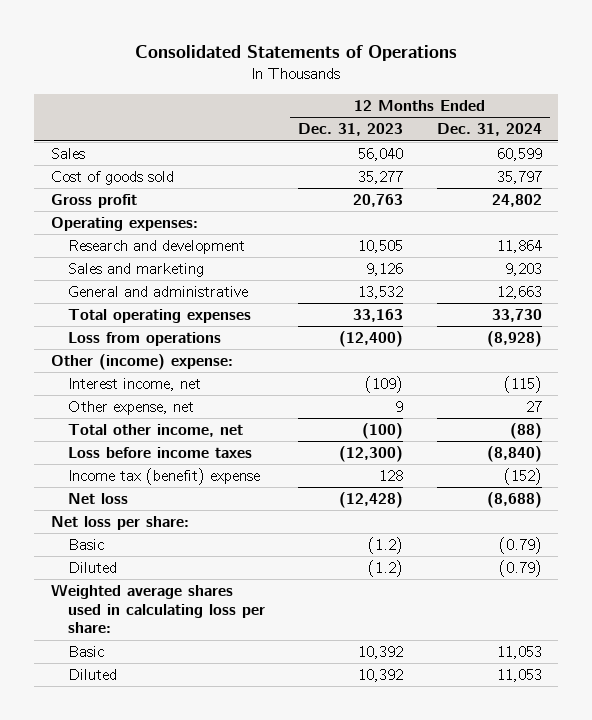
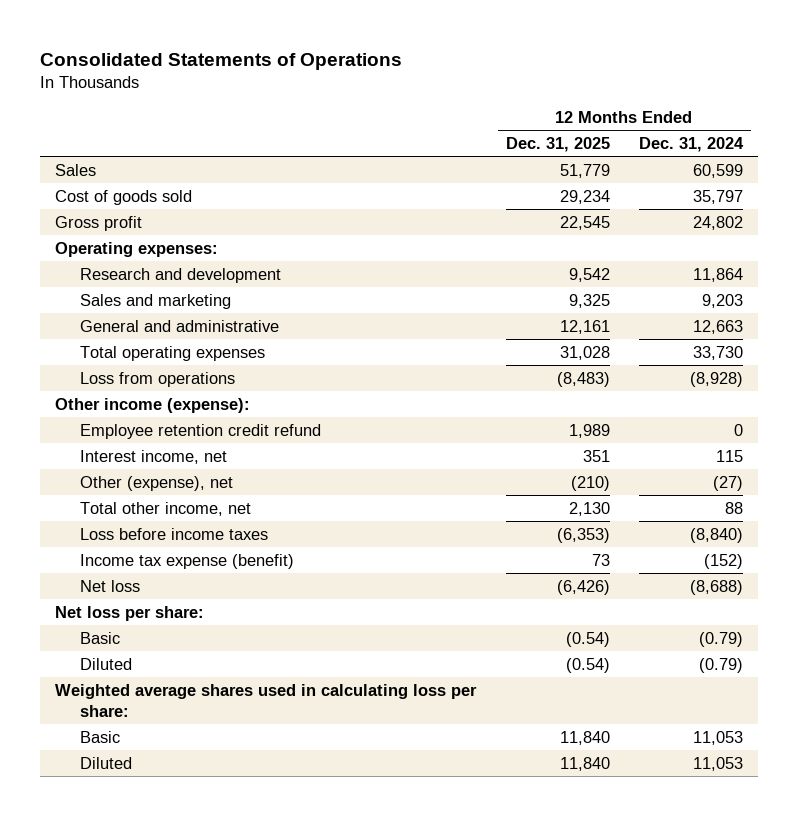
- | 12 Months Ended Dec. 31, 2023 | 12 Months Ended Dec. 31, 2024
+ | 12 Months Ended Dec. 31, 2025 | 12 Months Ended Dec. 31, 2024
- Other (income) expense:
- Interest income, net | (109) | (115)
- Other expense, net | 9 | 27
- Total other income, net | (100) | (88)
+ Other income (expense):
+ Employee retention credit refund | 1,989 | 0
+ Interest income, net | 351 | 115
+ Other (expense), net | (210) | (27)
+ Total other income, net | 2,130 | 88
- Income tax (benefit) expense | 128 | (152)
+ Income tax expense (benefit) | 73 | (152)

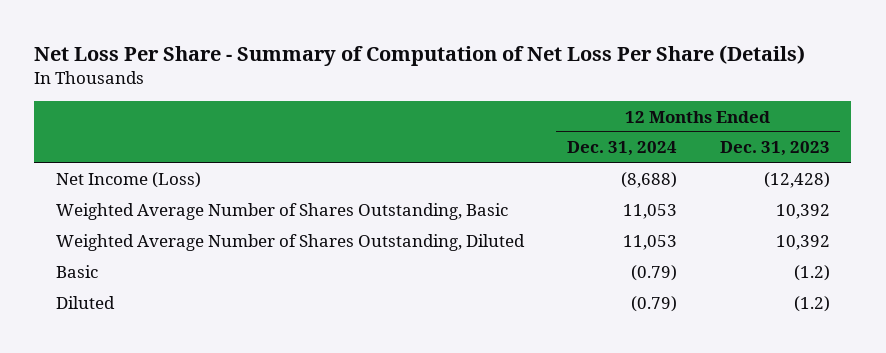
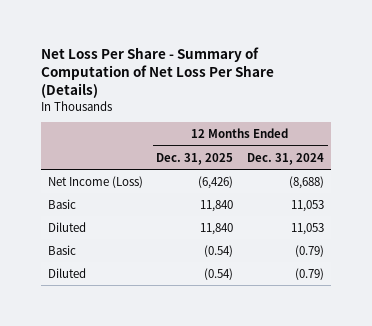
- | 12 Months Ended Dec. 31, 2024 | 12 Months Ended Dec. 31, 2023
+ | 12 Months Ended Dec. 31, 2025 | 12 Months Ended Dec. 31, 2024
- Weighted Average Number of Shares Outstanding, Basic | 11,053 | 10,392
- Weighted Average Number of Shares Outstanding, Diluted | 11,053 | 10,392
+ Basic | 11,840 | 11,053
+ Diluted | 11,840 | 11,053

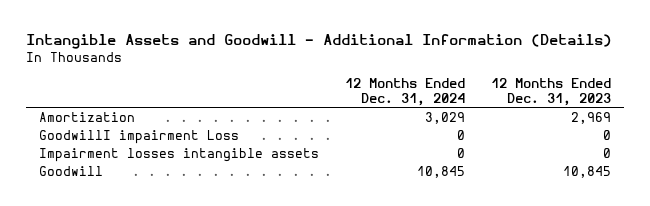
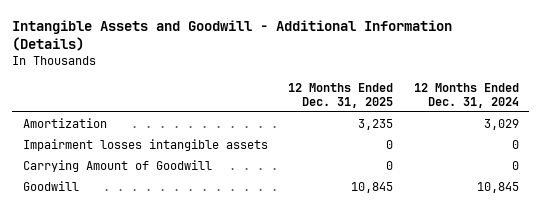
- | 12 Months Ended Dec. 31, 2024 | 12 Months Ended Dec. 31, 2023
+ | 12 Months Ended Dec. 31, 2025 | 12 Months Ended Dec. 31, 2024
- GoodwillI impairment Loss | 0 | 0
+ Carrying Amount of Goodwill | 0 | 0

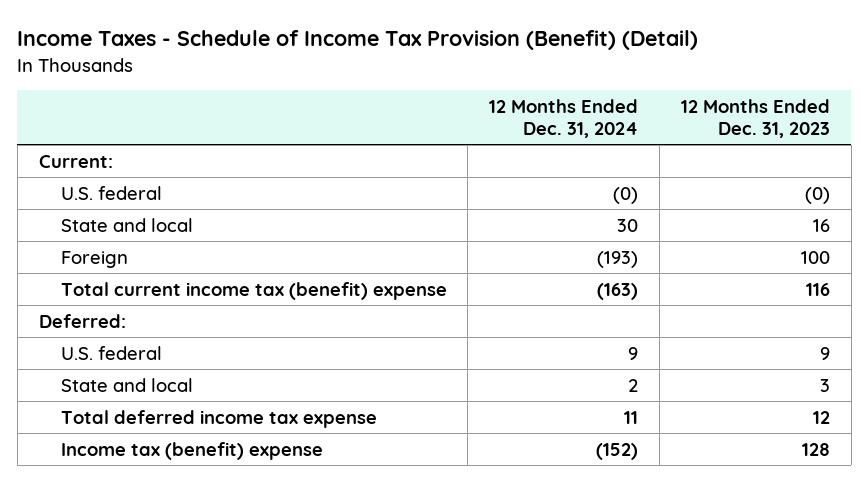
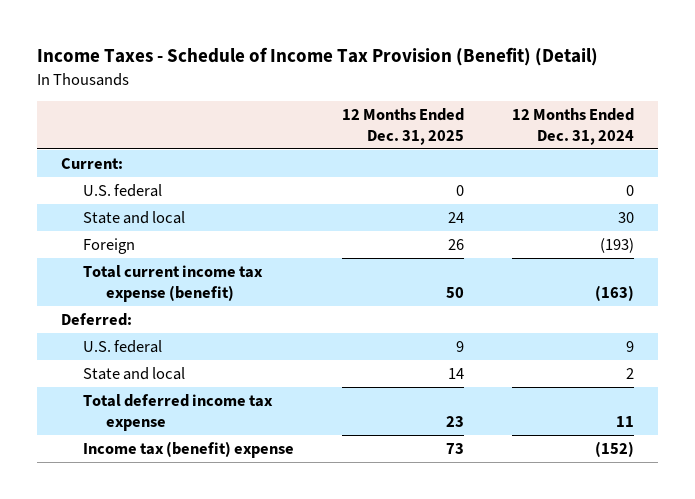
- | 12 Months Ended Dec. 31, 2024 | 12 Months Ended Dec. 31, 2023
+ | 12 Months Ended Dec. 31, 2025 | 12 Months Ended Dec. 31, 2024
- U.S. federal | (0) | (0)
+ U.S. federal | 0 | 0
- Total current income tax (benefit) expense | (163) | 116
+ Total current income tax expense (benefit) | 50 | (163)

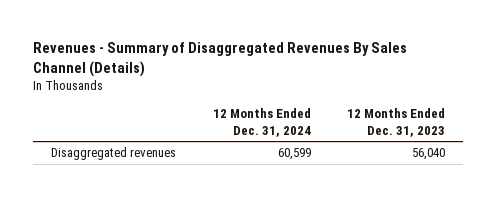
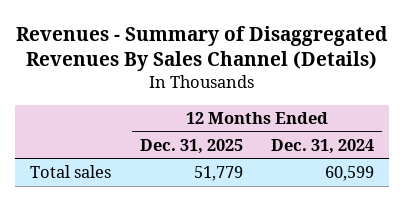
- | 12 Months Ended Dec. 31, 2024 | 12 Months Ended Dec. 31, 2023
+ | 12 Months Ended Dec. 31, 2025 | 12 Months Ended Dec. 31, 2024
- Disaggregated revenues | 60,599 | 56,040
+ Total sales | 51,779 | 60,599

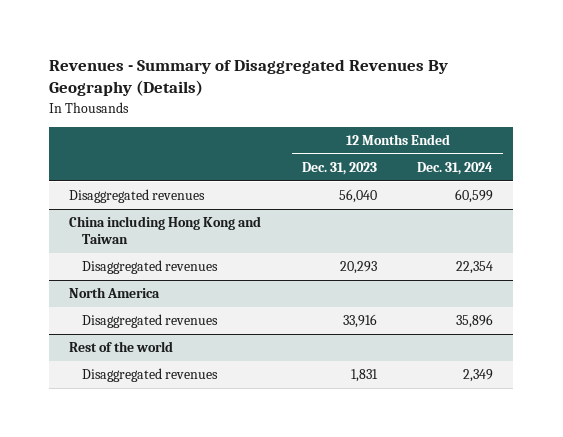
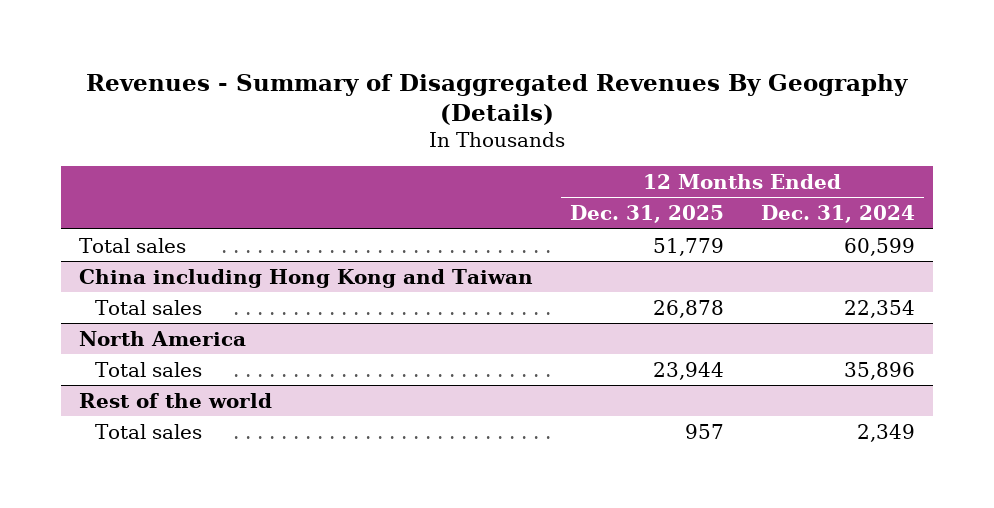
- | 12 Months Ended Dec. 31, 2023 | 12 Months Ended Dec. 31, 2024
+ | 12 Months Ended Dec. 31, 2025 | 12 Months Ended Dec. 31, 2024
- Disaggregated revenues | 56,040 | 60,599
+ Total sales | 51,779 | 60,599
@ China including Hong Kong and Taiwan
- Disaggregated revenues | 20,293 | 22,354
+ Total sales | 26,878 | 22,354
@ North America
- Disaggregated revenues | 33,916 | 35,896
+ Total sales | 23,944 | 35,896
@ Rest of the world
- Disaggregated revenues | 1,831 | 2,349
+ Total sales | 957 | 2,349

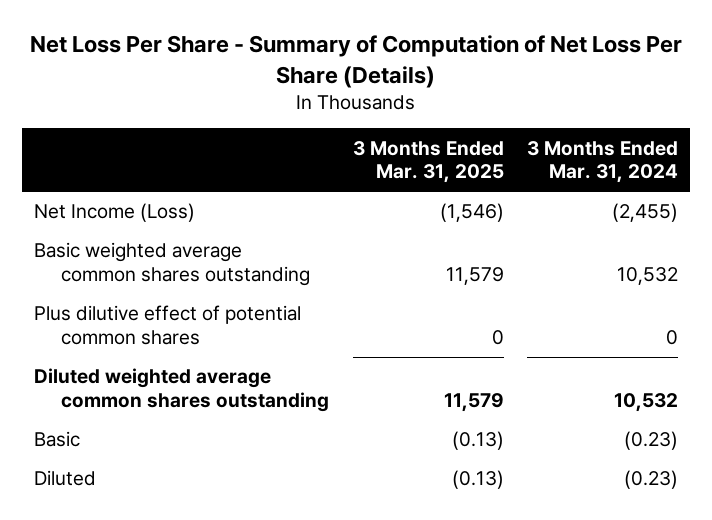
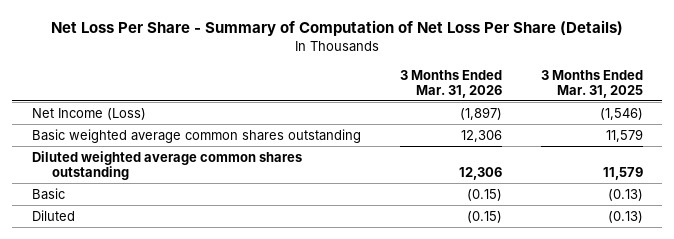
- | 3 Months Ended Mar. 31, 2025 | 3 Months Ended Mar. 31, 2024
+ | 3 Months Ended Mar. 31, 2026 | 3 Months Ended Mar. 31, 2025
- Plus dilutive effect of potential common shares | 0 | 0

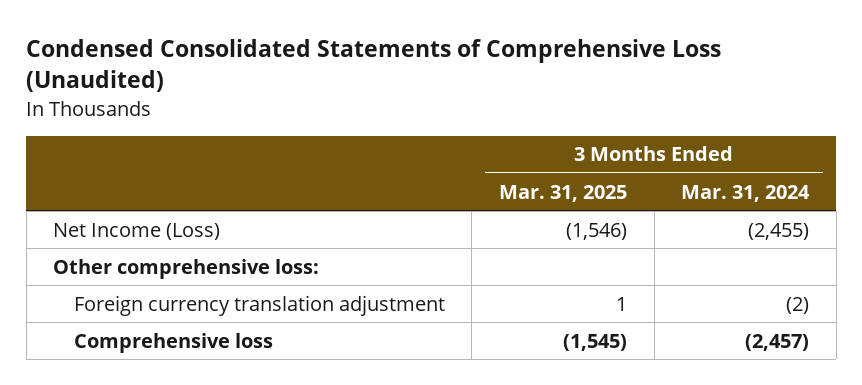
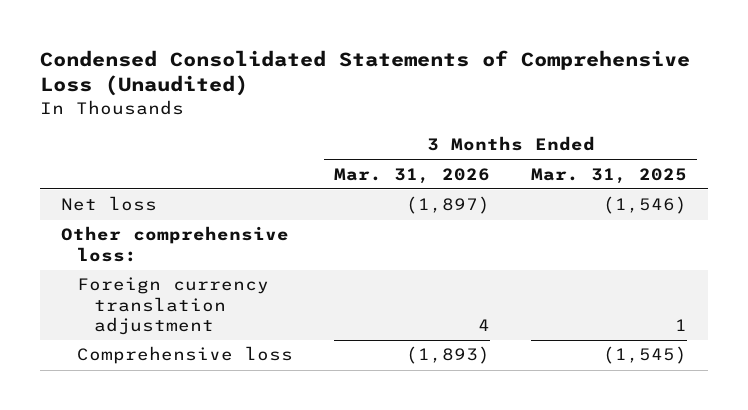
- | 3 Months Ended Mar. 31, 2025 | 3 Months Ended Mar. 31, 2024
+ | 3 Months Ended Mar. 31, 2026 | 3 Months Ended Mar. 31, 2025
- Net Income (Loss) | (1,546) | (2,455)
+ Net loss | (1,897) | (1,546)

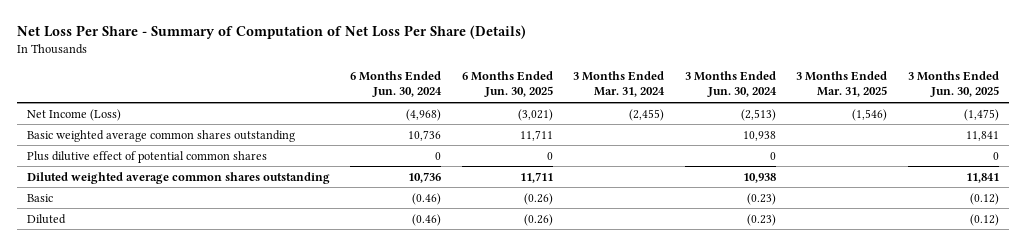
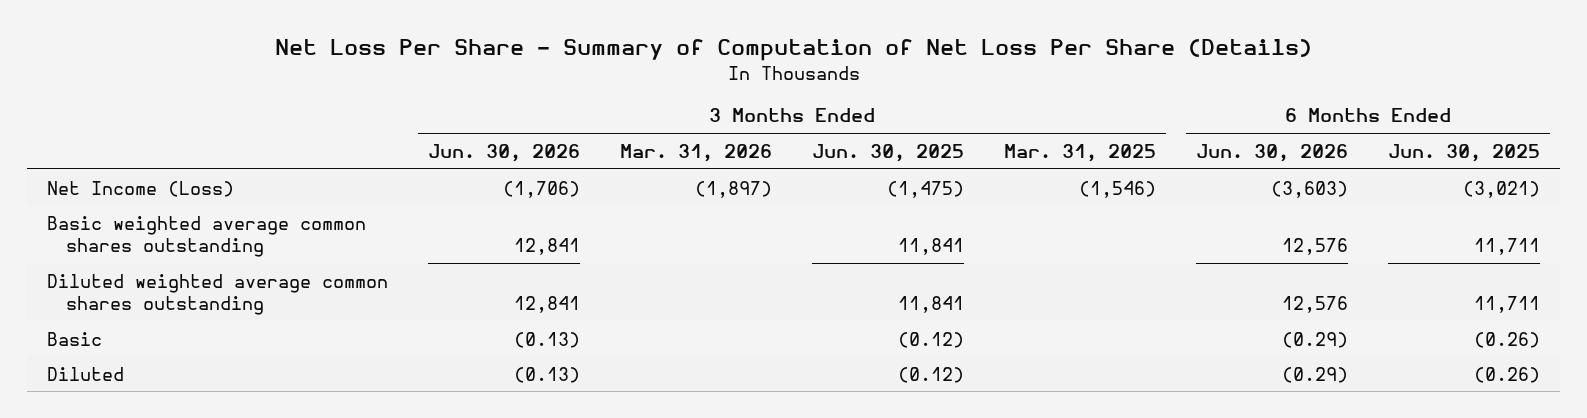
- | 6 Months Ended Jun. 30, 2024 | 6 Months Ended Jun. 30, 2025 | 3 Months Ended Mar. 31, 2024 | 3 Months Ended Jun. 30, 2024 | 3 Months Ended Mar. 31, 2025 | 3 Months Ended Jun. 30, 2025
+ | 3 Months Ended Jun. 30, 2026 | 3 Months Ended Mar. 31, 2026 | 3 Months Ended Jun. 30, 2025 | 3 Months Ended Mar. 31, 2025 | 6 Months Ended Jun. 30, 2026 | 6 Months Ended Jun. 30, 2025
- Plus dilutive effect of potential common shares | 0 | 0 | | 0 | | 0

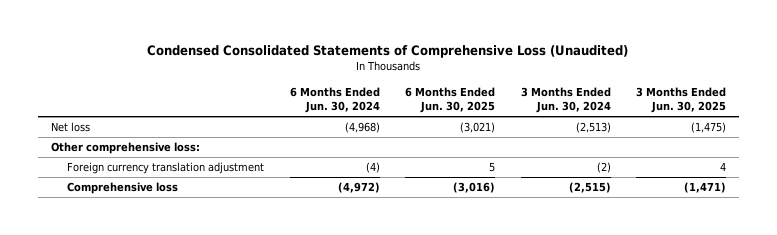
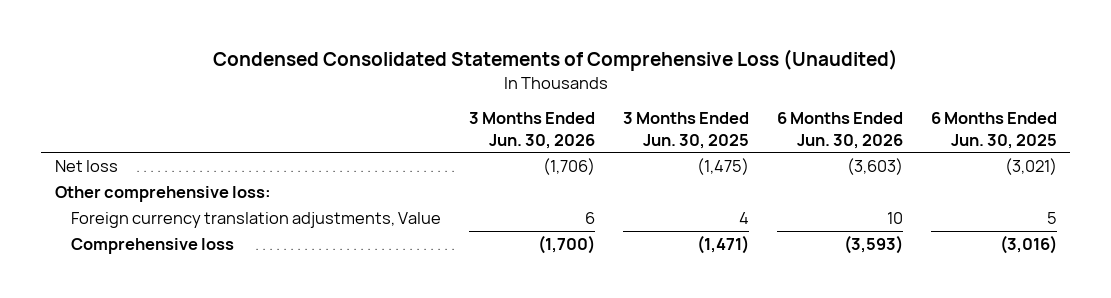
- | 6 Months Ended Jun. 30, 2024 | 6 Months Ended Jun. 30, 2025 | 3 Months Ended Jun. 30, 2024 | 3 Months Ended Jun. 30, 2025
+ | 3 Months Ended Jun. 30, 2026 | 3 Months Ended Jun. 30, 2025 | 6 Months Ended Jun. 30, 2026 | 6 Months Ended Jun. 30, 2025
- Foreign currency translation adjustment | (4) | 5 | (2) | 4
+ Foreign currency translation adjustments, Value | 6 | 4 | 10 | 5

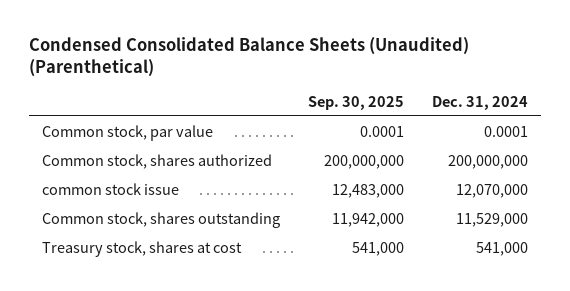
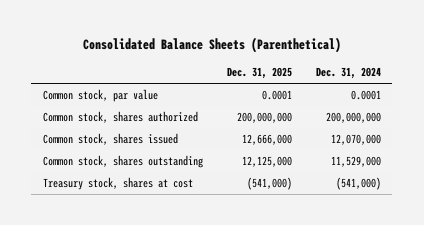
- Condensed Consolidated Balance Sheets (Unaudited) (Parenthetical)
+ Consolidated Balance Sheets (Parenthetical)
- | Sep. 30, 2025 | Dec. 31, 2024
+ | Dec. 31, 2025 | Dec. 31, 2024
- common stock issue | 12,483,000 | 12,070,000
+ Common stock, shares issued | 12,666,000 | 12,070,000
- Treasury stock, shares at cost | 541,000 | 541,000
+ Treasury stock, shares at cost | (541,000) | (541,000)

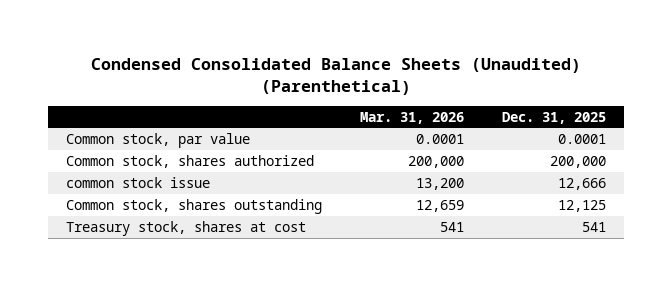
- Consolidated Balance Sheets (Parenthetical)
+ Condensed Consolidated Balance Sheets (Unaudited) (Parenthetical)
- | Dec. 31, 2025 | Dec. 31, 2024
+ | Mar. 31, 2026 | Dec. 31, 2025
- Common stock, shares authorized | 200,000,000 | 200,000,000
- Common stock, shares issued | 12,666,000 | 12,070,000
- Common stock, shares outstanding | 12,125,000 | 11,529,000
- Treasury stock, shares at cost | (541,000) | (541,000)
+ Common stock, shares authorized | 200,000 | 200,000
+ common stock issue | 13,200 | 12,666
+ Common stock, shares outstanding | 12,659 | 12,125
+ Treasury stock, shares at cost | 541 | 541

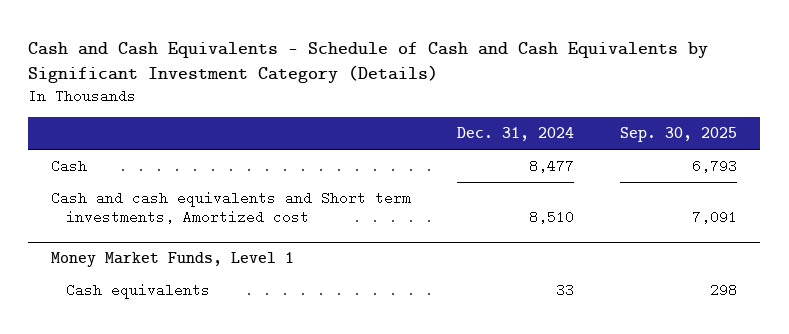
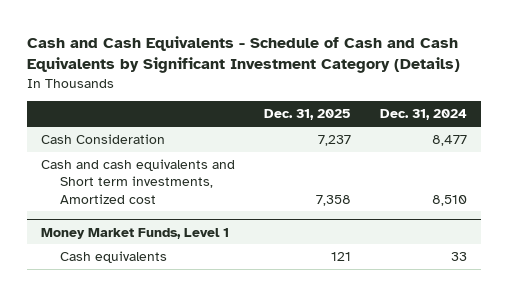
- | Dec. 31, 2024 | Sep. 30, 2025
+ | Dec. 31, 2025 | Dec. 31, 2024
- Cash | 8,477 | 6,793
+ Cash Consideration | 7,237 | 8,477

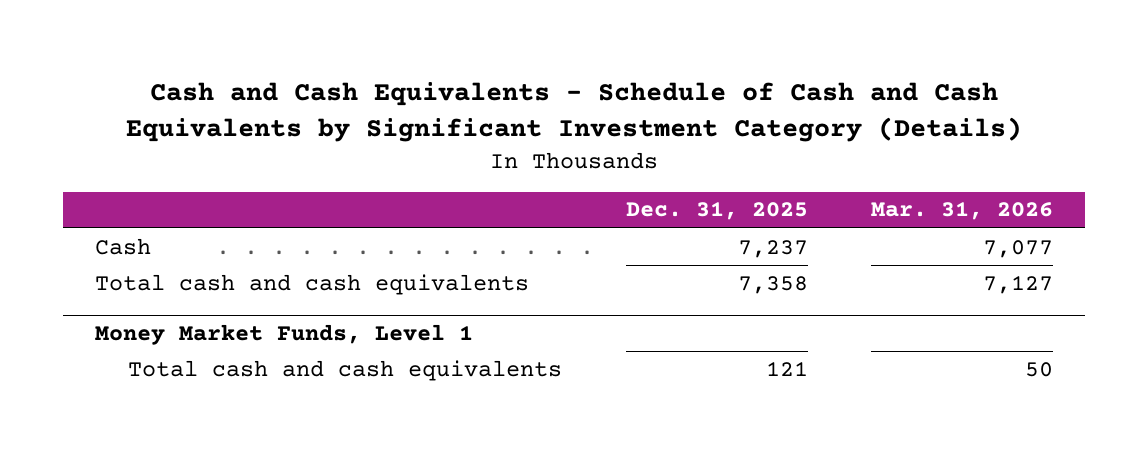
- | Dec. 31, 2025 | Dec. 31, 2024
+ | Dec. 31, 2025 | Mar. 31, 2026
- Cash Consideration | 7,237 | 8,477
- Cash and cash equivalents and Short term investments, Amortized cost | 7,358 | 8,510
+ Cash | 7,237 | 7,077
+ Total cash and cash equivalents | 7,358 | 7,127
@ Money Market Funds, Level 1
- Cash equivalents | 121 | 33
+ Total cash and cash equivalents | 121 | 50

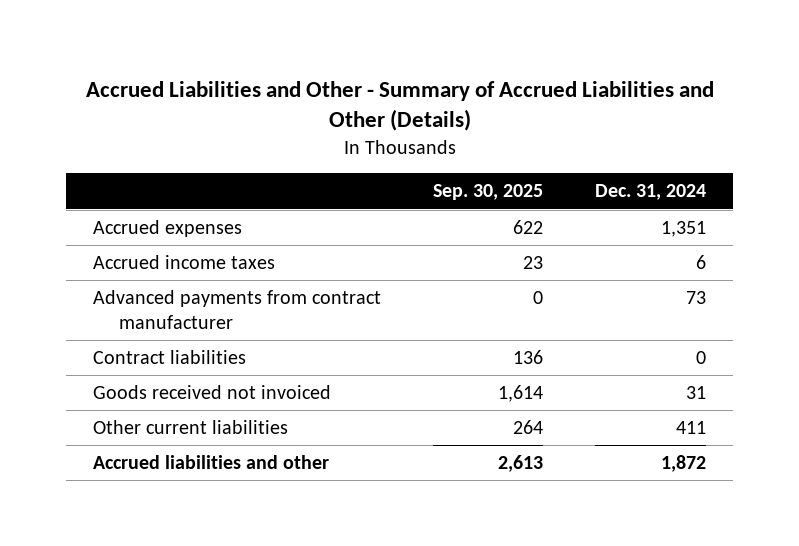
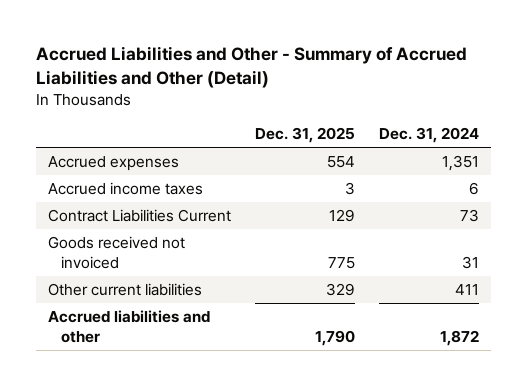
- Accrued Liabilities and Other - Summary of Accrued Liabilities and Other (Details)
+ Accrued Liabilities and Other - Summary of Accrued Liabilities and Other (Detail)
- | Sep. 30, 2025 | Dec. 31, 2024
+ | Dec. 31, 2025 | Dec. 31, 2024
- Advanced payments from contract manufacturer | 0 | 73
- Contract liabilities | 136 | 0
+ Contract Liabilities Current | 129 | 73

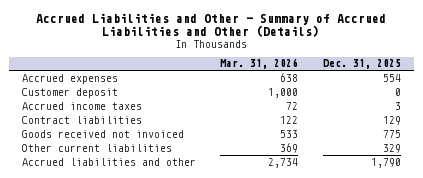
- Accrued Liabilities and Other - Summary of Accrued Liabilities and Other (Detail)
+ Accrued Liabilities and Other - Summary of Accrued Liabilities and Other (Details)
- | Dec. 31, 2025 | Dec. 31, 2024
+ | Mar. 31, 2026 | Dec. 31, 2025
+ Customer deposit | 1,000 | 0
- Contract Liabilities Current | 129 | 73
+ Contract liabilities | 122 | 129

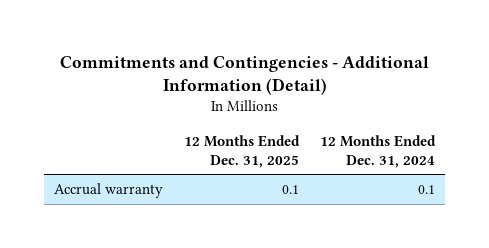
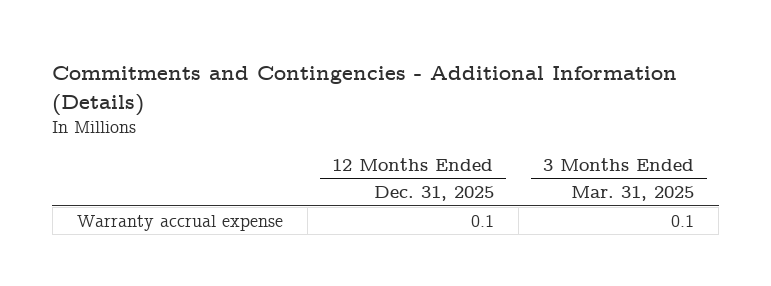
- Commitments and Contingencies - Additional Information (Detail)
+ Commitments and Contingencies - Additional Information (Details)
- | 12 Months Ended Dec. 31, 2025 | 12 Months Ended Dec. 31, 2024
+ | 12 Months Ended Dec. 31, 2025 | 3 Months Ended Mar. 31, 2025
- Accrual warranty | 0.1 | 0.1
+ Warranty accrual expense | 0.1 | 0.1

